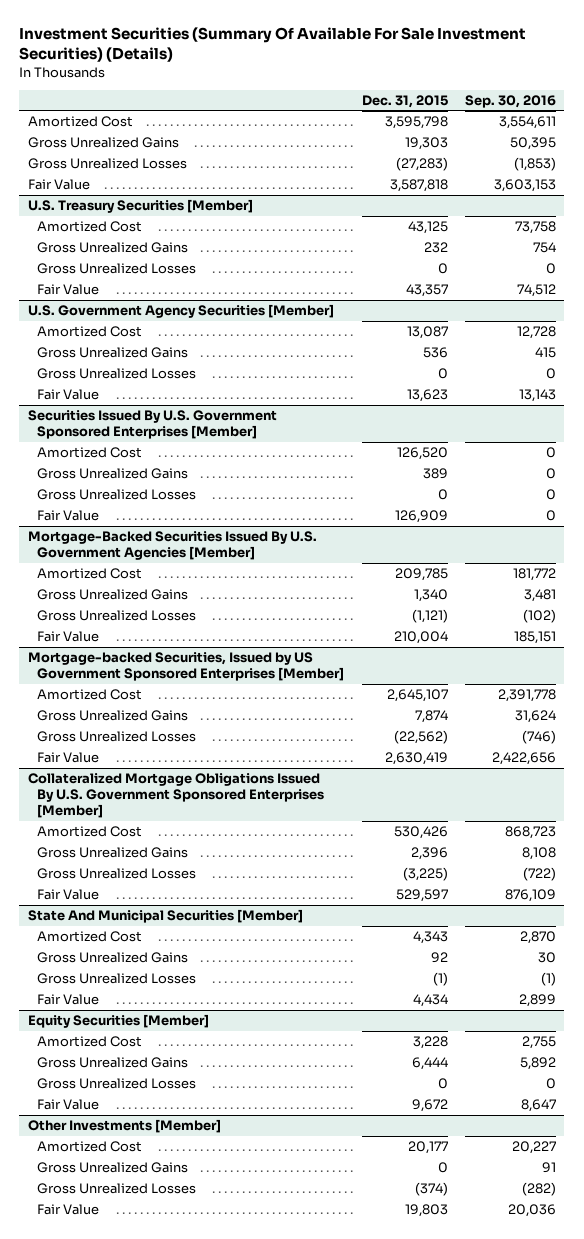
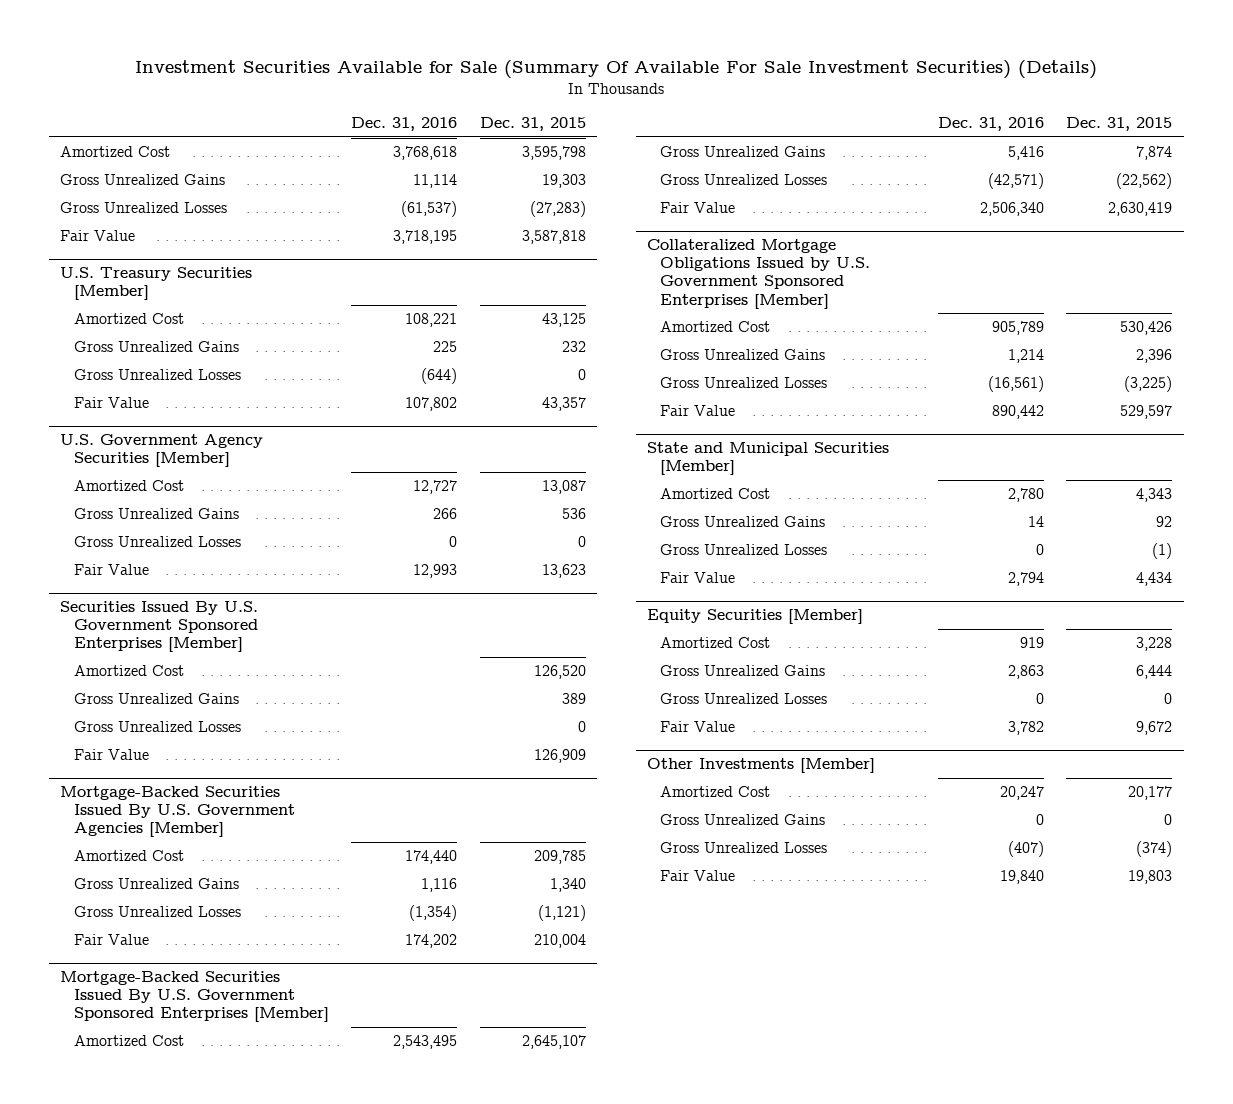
- Investment Securities (Summary Of Available For Sale Investment Securities) (Details)
+ Investment Securities Available for Sale (Summary Of Available For Sale Investment Securities) (Details)
- | Dec. 31, 2015 | Sep. 30, 2016
+ | Dec. 31, 2016 | Dec. 31, 2015
- Mortgage-backed Securities, Issued by US Government Sponsored Enterprises [Member]
+ Mortgage-Backed Securities Issued By U.S. Government Sponsored Enterprises [Member]
- Collateralized Mortgage Obligations Issued By U.S. Government Sponsored Enterprises [Member]
+ Collateralized Mortgage Obligations Issued by U.S. Government Sponsored Enterprises [Member]
- State And Municipal Securities [Member]
+ State and Municipal Securities [Member]

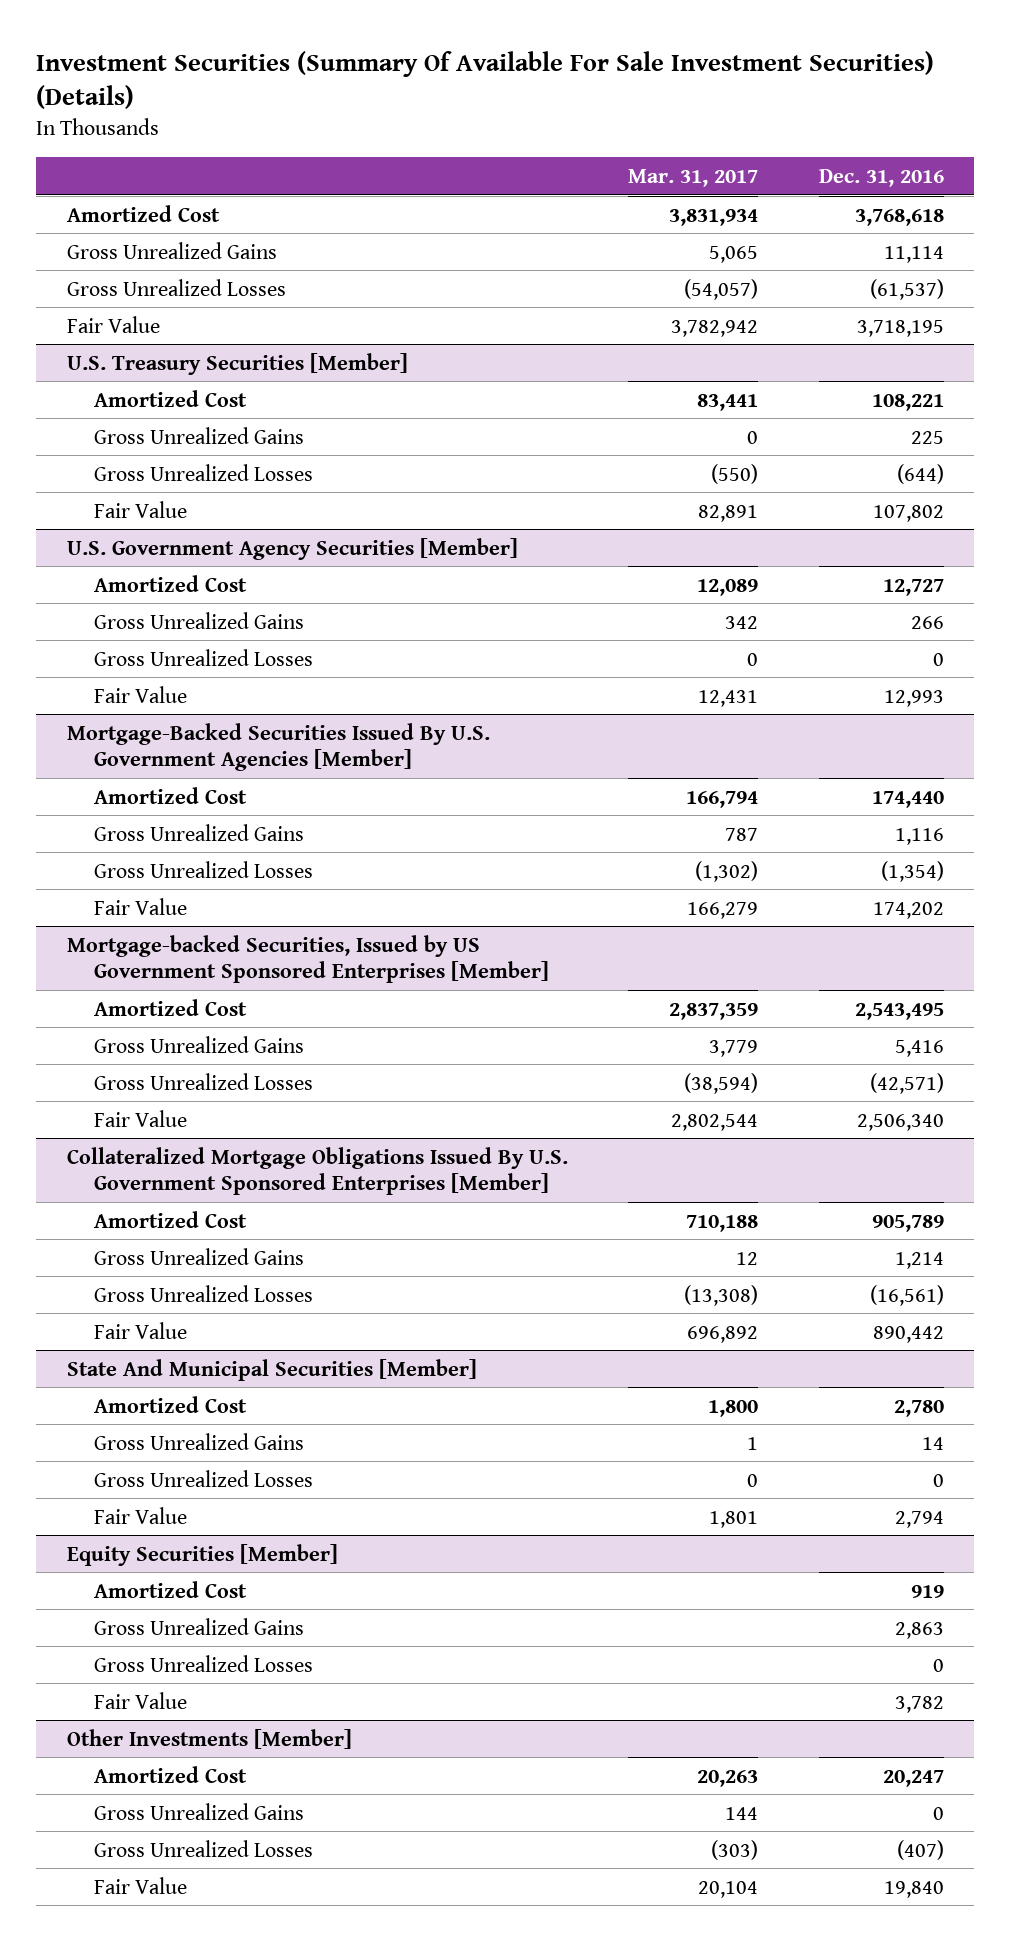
- Investment Securities Available for Sale (Summary Of Available For Sale Investment Securities) (Details)
+ Investment Securities (Summary Of Available For Sale Investment Securities) (Details)
- | Dec. 31, 2016 | Dec. 31, 2015
+ | Mar. 31, 2017 | Dec. 31, 2016
- Securities Issued By U.S. Government Sponsored Enterprises [Member]
- Amortized Cost | | 126,520
- Gross Unrealized Gains | | 389
- Gross Unrealized Losses | | 0
- Fair Value | | 126,909
- Mortgage-Backed Securities Issued By U.S. Government Sponsored Enterprises [Member]
+ Mortgage-backed Securities, Issued by US Government Sponsored Enterprises [Member]
- Collateralized Mortgage Obligations Issued by U.S. Government Sponsored Enterprises [Member]
+ Collateralized Mortgage Obligations Issued By U.S. Government Sponsored Enterprises [Member]
- State and Municipal Securities [Member]
+ State And Municipal Securities [Member]

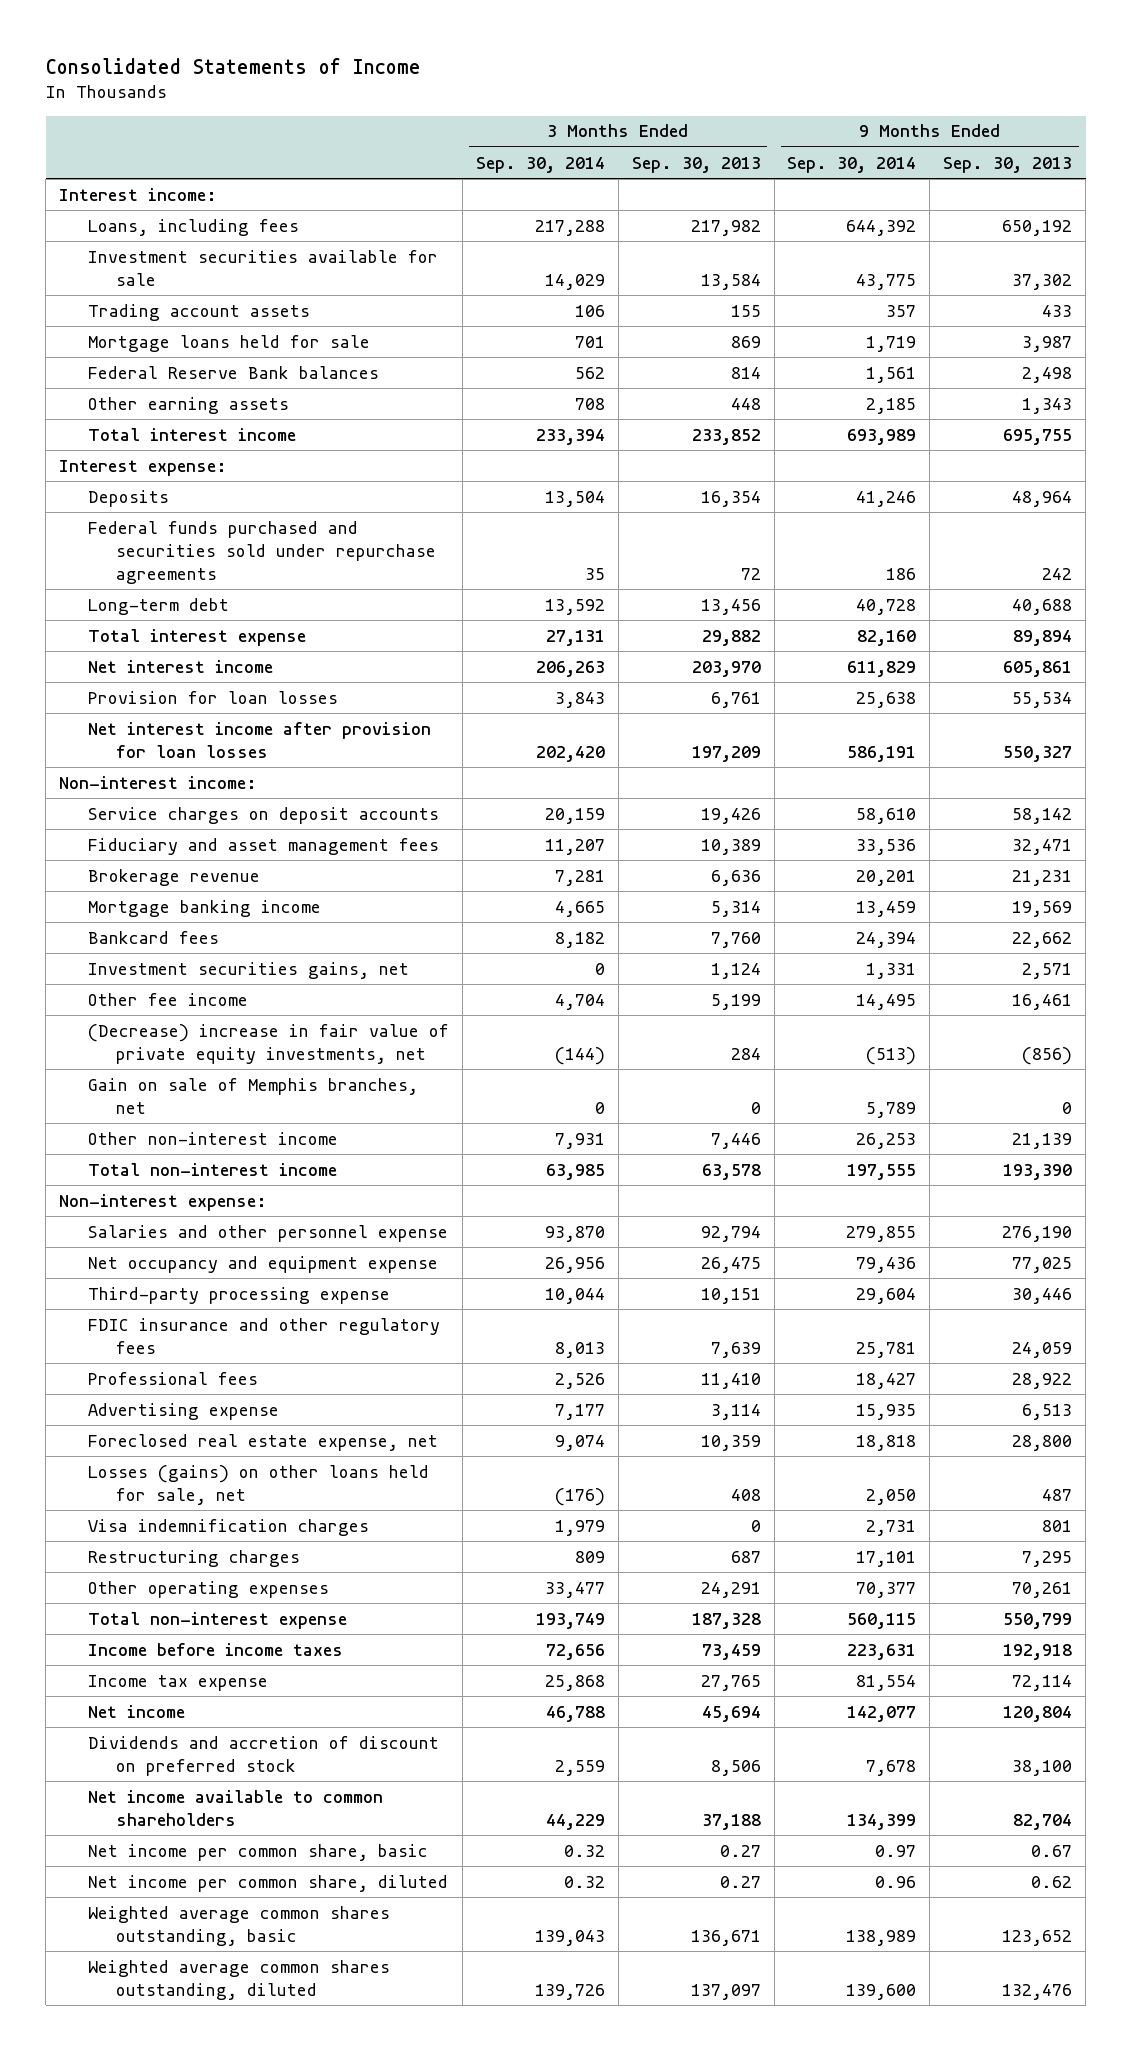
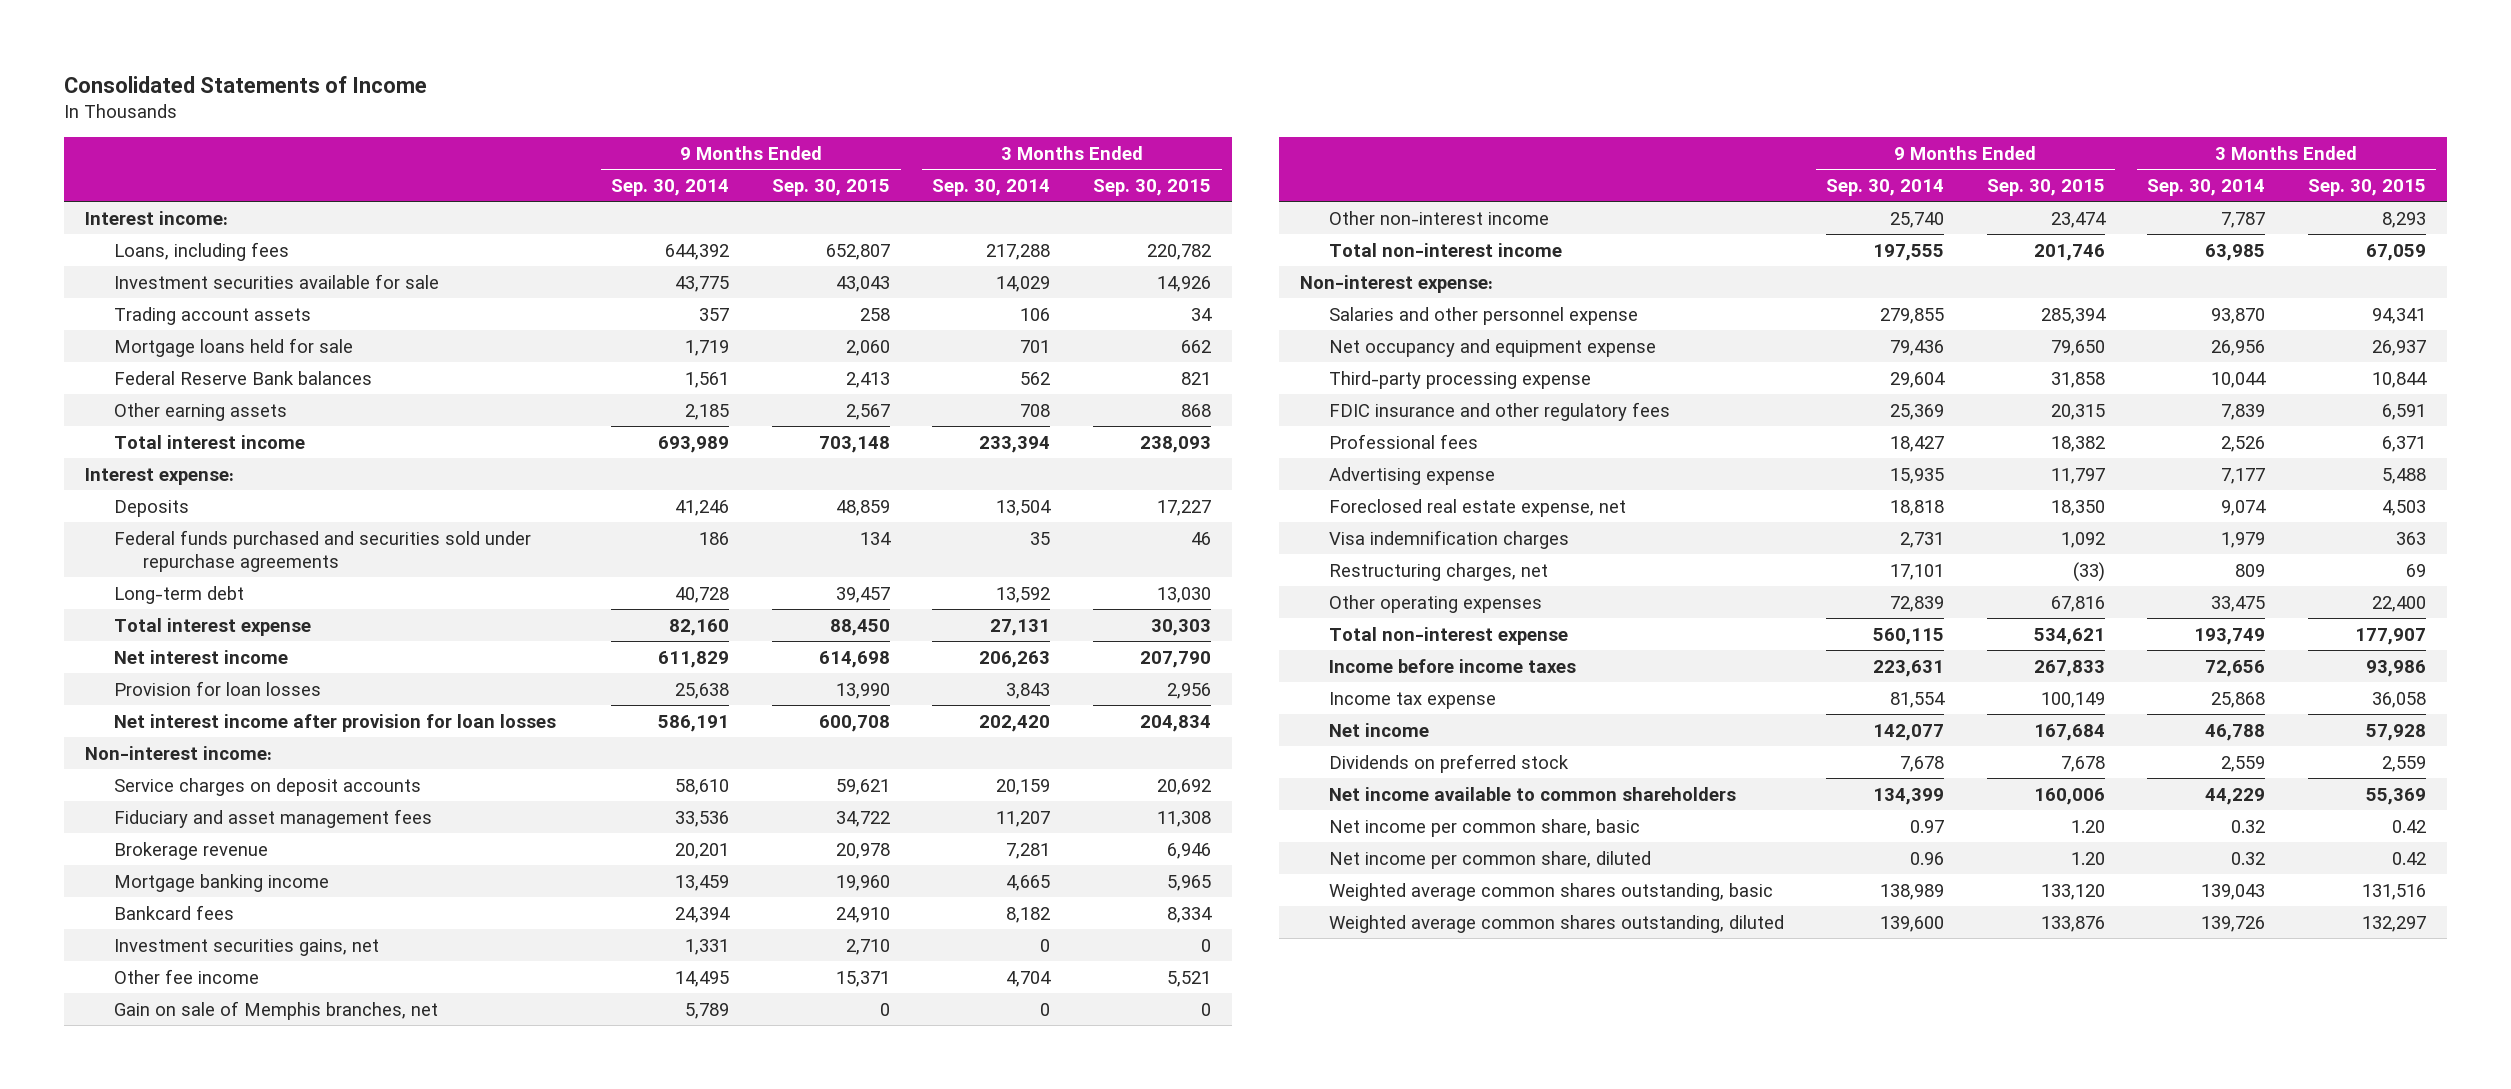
- | 3 Months Ended Sep. 30, 2014 | 3 Months Ended Sep. 30, 2013 | 9 Months Ended Sep. 30, 2014 | 9 Months Ended Sep. 30, 2013
+ | 9 Months Ended Sep. 30, 2014 | 9 Months Ended Sep. 30, 2015 | 3 Months Ended Sep. 30, 2014 | 3 Months Ended Sep. 30, 2015
- (Decrease) increase in fair value of private equity investments, net | (144) | 284 | (513) | (856)
- Other non-interest income | 7,931 | 7,446 | 26,253 | 21,139
+ Other non-interest income | 25,740 | 23,474 | 7,787 | 8,293
- FDIC insurance and other regulatory fees | 8,013 | 7,639 | 25,781 | 24,059
+ FDIC insurance and other regulatory fees | 25,369 | 20,315 | 7,839 | 6,591
- Losses (gains) on other loans held for sale, net | (176) | 408 | 2,050 | 487
- Restructuring charges | 809 | 687 | 17,101 | 7,295
- Other operating expenses | 33,477 | 24,291 | 70,377 | 70,261
+ Restructuring charges, net | 17,101 | (33) | 809 | 69
+ Other operating expenses | 72,839 | 67,816 | 33,475 | 22,400
- Dividends and accretion of discount on preferred stock | 2,559 | 8,506 | 7,678 | 38,100
+ Dividends on preferred stock | 7,678 | 7,678 | 2,559 | 2,559

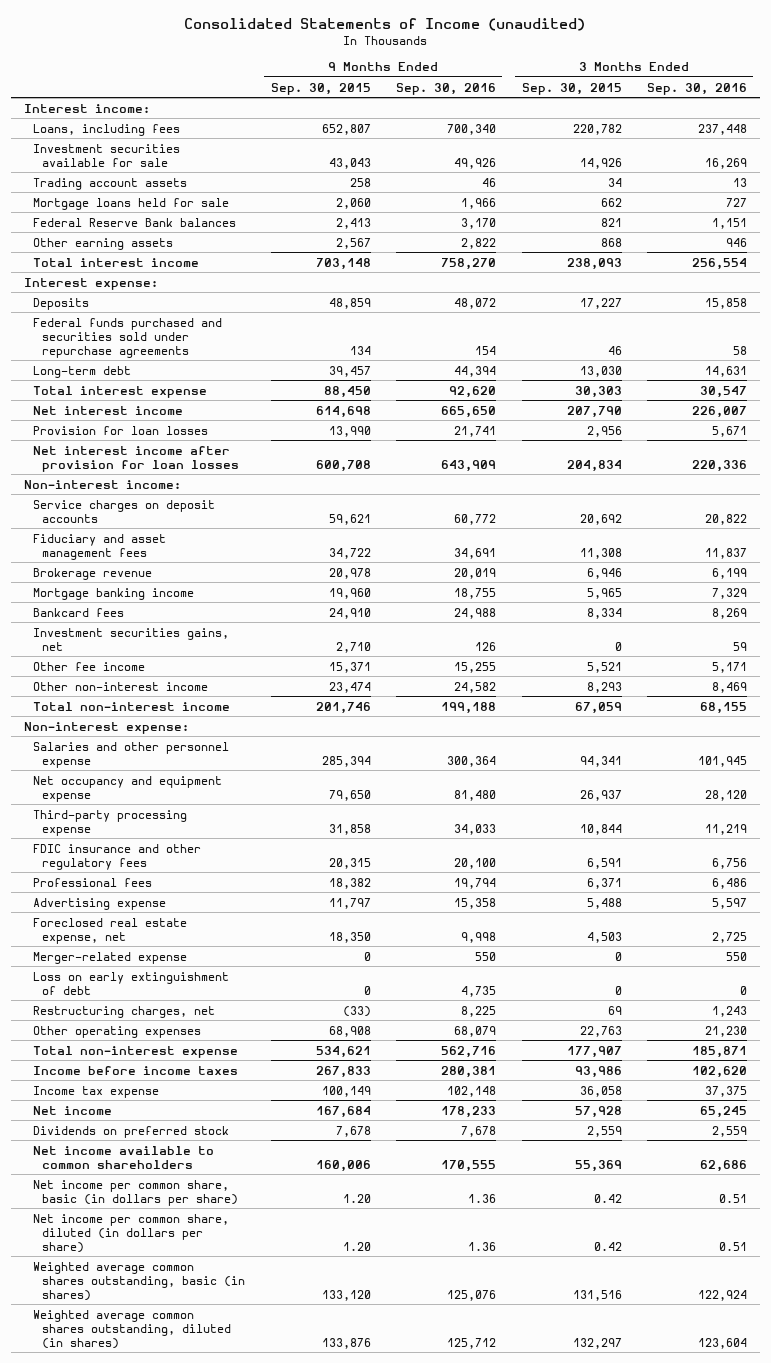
- Consolidated Statements of Income
+ Consolidated Statements of Income (unaudited)
- | 9 Months Ended Sep. 30, 2014 | 9 Months Ended Sep. 30, 2015 | 3 Months Ended Sep. 30, 2014 | 3 Months Ended Sep. 30, 2015
+ | 9 Months Ended Sep. 30, 2015 | 9 Months Ended Sep. 30, 2016 | 3 Months Ended Sep. 30, 2015 | 3 Months Ended Sep. 30, 2016
- Gain on sale of Memphis branches, net | 5,789 | 0 | 0 | 0
- Visa indemnification charges | 2,731 | 1,092 | 1,979 | 363
+ Merger-related expense | 0 | 550 | 0 | 550
+ Loss on early extinguishment of debt | 0 | 4,735 | 0 | 0
- Other operating expenses | 72,839 | 67,816 | 33,475 | 22,400
+ Other operating expenses | 68,908 | 68,079 | 22,763 | 21,230
- Net income per common share, basic | 0.97 | 1.20 | 0.32 | 0.42
- Net income per common share, diluted | 0.96 | 1.20 | 0.32 | 0.42
- Weighted average common shares outstanding, basic | 138,989 | 133,120 | 139,043 | 131,516
- Weighted average common shares outstanding, diluted | 139,600 | 133,876 | 139,726 | 132,297
+ Net income per common share, basic (in dollars per share) | 1.20 | 1.36 | 0.42 | 0.51
+ Net income per common share, diluted (in dollars per share) | 1.20 | 1.36 | 0.42 | 0.51
+ Weighted average common shares outstanding, basic (in shares) | 133,120 | 125,076 | 131,516 | 122,924
+ Weighted average common shares outstanding, diluted (in shares) | 133,876 | 125,712 | 132,297 | 123,604

